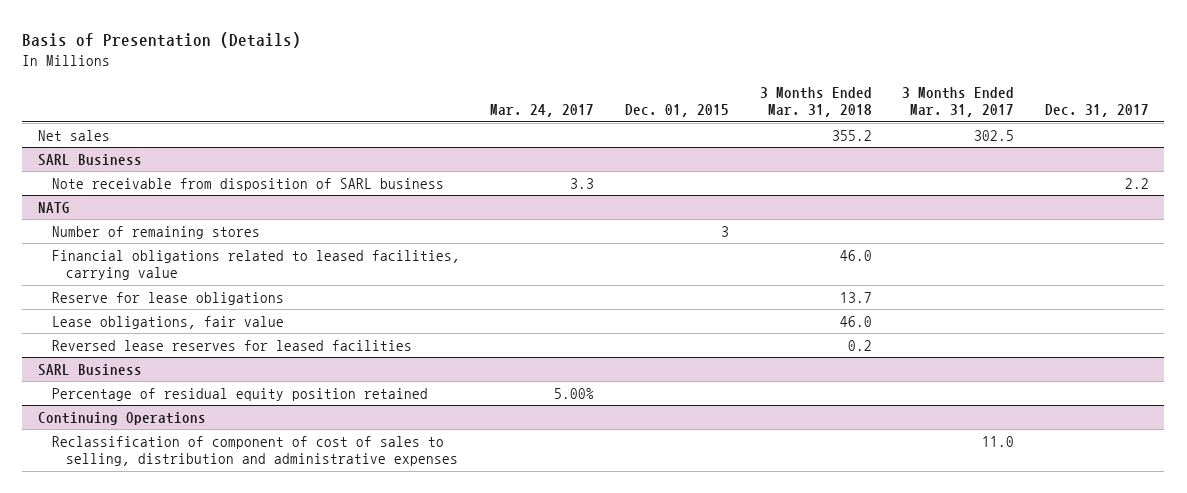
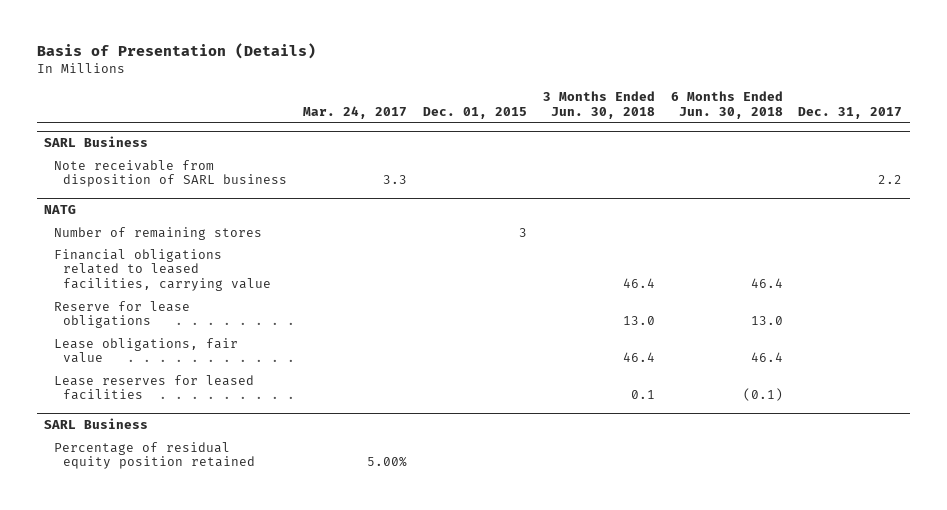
- | Mar. 24, 2017 | Dec. 01, 2015 | 3 Months Ended Mar. 31, 2018 | 3 Months Ended Mar. 31, 2017 | Dec. 31, 2017
+ | Mar. 24, 2017 | Dec. 01, 2015 | 3 Months Ended Jun. 30, 2018 | 6 Months Ended Jun. 30, 2018 | Dec. 31, 2017
- Net sales | | | 355.2 | 302.5 |
@ NATG
- Reversed lease reserves for leased facilities | | | 0.2 | |
+ Lease reserves for leased facilities | | | 0.1 | (0.1) |
- Continuing Operations
- Reclassification of component of cost of sales to selling, distribution and administrative expenses | | | | 11.0 |

